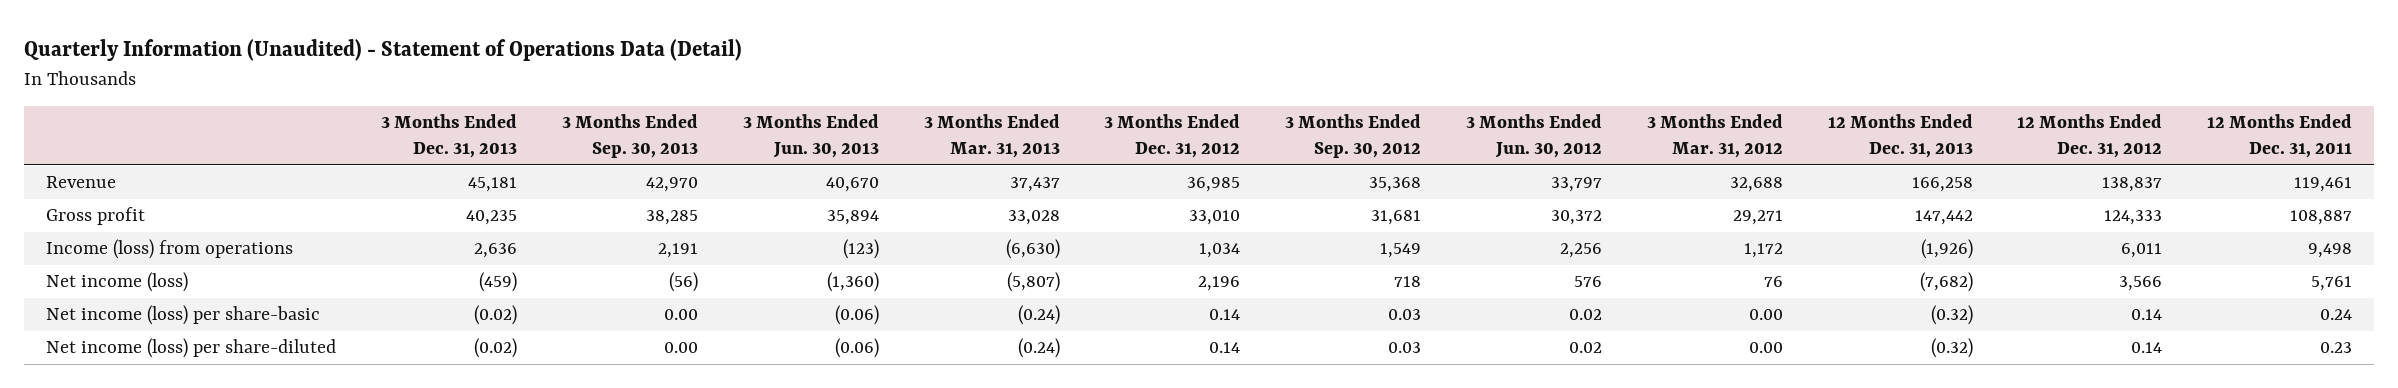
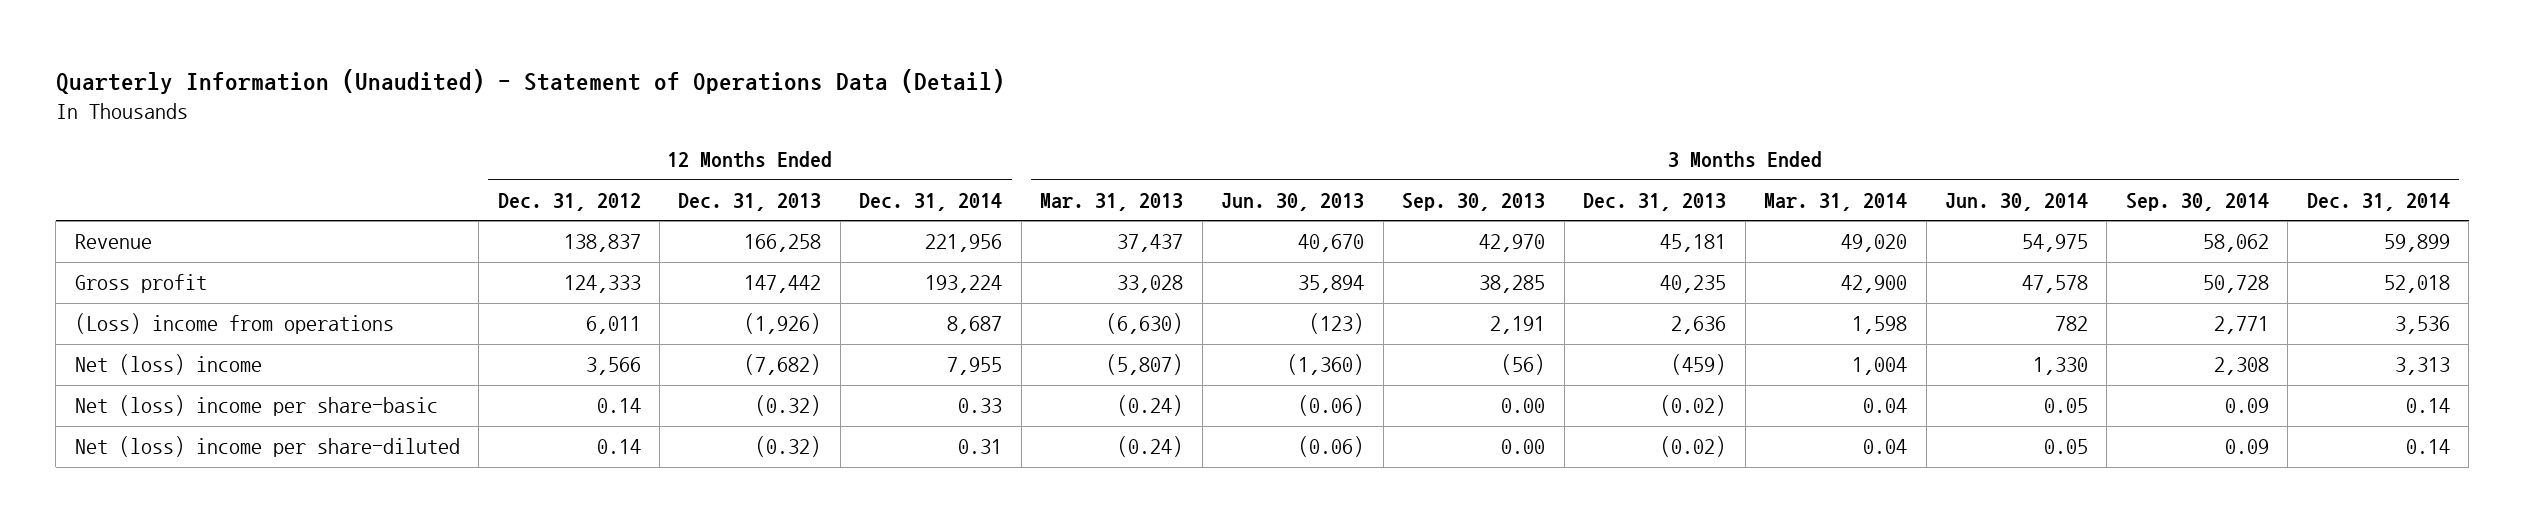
- | 3 Months Ended Dec. 31, 2013 | 3 Months Ended Sep. 30, 2013 | 3 Months Ended Jun. 30, 2013 | 3 Months Ended Mar. 31, 2013 | 3 Months Ended Dec. 31, 2012 | 3 Months Ended Sep. 30, 2012 | 3 Months Ended Jun. 30, 2012 | 3 Months Ended Mar. 31, 2012 | 12 Months Ended Dec. 31, 2013 | 12 Months Ended Dec. 31, 2012 | 12 Months Ended Dec. 31, 2011
+ | 12 Months Ended Dec. 31, 2012 | 12 Months Ended Dec. 31, 2013 | 12 Months Ended Dec. 31, 2014 | 3 Months Ended Mar. 31, 2013 | 3 Months Ended Jun. 30, 2013 | 3 Months Ended Sep. 30, 2013 | 3 Months Ended Dec. 31, 2013 | 3 Months Ended Mar. 31, 2014 | 3 Months Ended Jun. 30, 2014 | 3 Months Ended Sep. 30, 2014 | 3 Months Ended Dec. 31, 2014
- Income (loss) from operations | 2,636 | 2,191 | (123) | (6,630) | 1,034 | 1,549 | 2,256 | 1,172 | (1,926) | 6,011 | 9,498
- Net income (loss) | (459) | (56) | (1,360) | (5,807) | 2,196 | 718 | 576 | 76 | (7,682) | 3,566 | 5,761
- Net income (loss) per share-basic | (0.02) | 0.00 | (0.06) | (0.24) | 0.14 | 0.03 | 0.02 | 0.00 | (0.32) | 0.14 | 0.24
- Net income (loss) per share-diluted | (0.02) | 0.00 | (0.06) | (0.24) | 0.14 | 0.03 | 0.02 | 0.00 | (0.32) | 0.14 | 0.23
+ (Loss) income from operations | 6,011 | (1,926) | 8,687 | (6,630) | (123) | 2,191 | 2,636 | 1,598 | 782 | 2,771 | 3,536
+ Net (loss) income | 3,566 | (7,682) | 7,955 | (5,807) | (1,360) | (56) | (459) | 1,004 | 1,330 | 2,308 | 3,313
+ Net (loss) income per share-basic | 0.14 | (0.32) | 0.33 | (0.24) | (0.06) | 0.00 | (0.02) | 0.04 | 0.05 | 0.09 | 0.14
+ Net (loss) income per share-diluted | 0.14 | (0.32) | 0.31 | (0.24) | (0.06) | 0.00 | (0.02) | 0.04 | 0.05 | 0.09 | 0.14

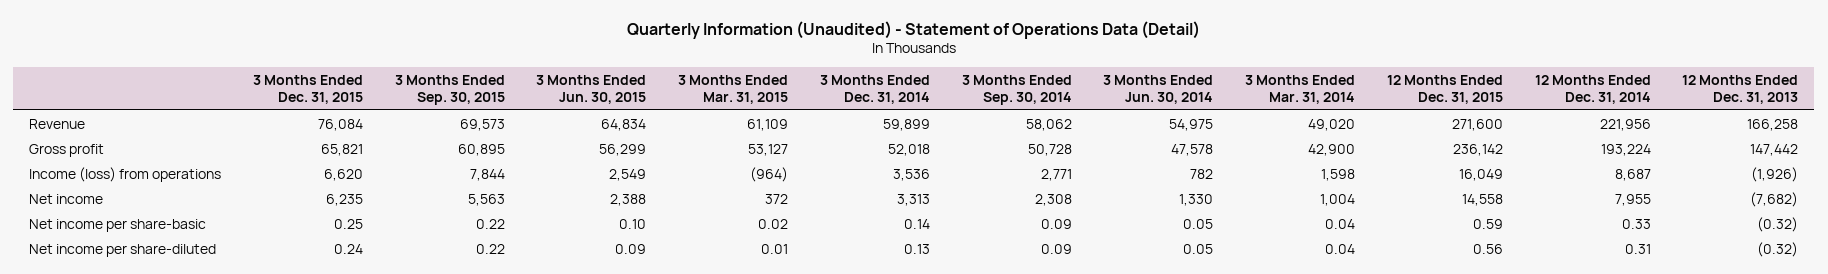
- | 12 Months Ended Dec. 31, 2012 | 12 Months Ended Dec. 31, 2013 | 12 Months Ended Dec. 31, 2014 | 3 Months Ended Mar. 31, 2013 | 3 Months Ended Jun. 30, 2013 | 3 Months Ended Sep. 30, 2013 | 3 Months Ended Dec. 31, 2013 | 3 Months Ended Mar. 31, 2014 | 3 Months Ended Jun. 30, 2014 | 3 Months Ended Sep. 30, 2014 | 3 Months Ended Dec. 31, 2014
+ | 3 Months Ended Dec. 31, 2015 | 3 Months Ended Sep. 30, 2015 | 3 Months Ended Jun. 30, 2015 | 3 Months Ended Mar. 31, 2015 | 3 Months Ended Dec. 31, 2014 | 3 Months Ended Sep. 30, 2014 | 3 Months Ended Jun. 30, 2014 | 3 Months Ended Mar. 31, 2014 | 12 Months Ended Dec. 31, 2015 | 12 Months Ended Dec. 31, 2014 | 12 Months Ended Dec. 31, 2013
- (Loss) income from operations | 6,011 | (1,926) | 8,687 | (6,630) | (123) | 2,191 | 2,636 | 1,598 | 782 | 2,771 | 3,536
- Net (loss) income | 3,566 | (7,682) | 7,955 | (5,807) | (1,360) | (56) | (459) | 1,004 | 1,330 | 2,308 | 3,313
- Net (loss) income per share-basic | 0.14 | (0.32) | 0.33 | (0.24) | (0.06) | 0.00 | (0.02) | 0.04 | 0.05 | 0.09 | 0.14
- Net (loss) income per share-diluted | 0.14 | (0.32) | 0.31 | (0.24) | (0.06) | 0.00 | (0.02) | 0.04 | 0.05 | 0.09 | 0.14
+ Income (loss) from operations | 6,620 | 7,844 | 2,549 | (964) | 3,536 | 2,771 | 782 | 1,598 | 16,049 | 8,687 | (1,926)
+ Net income | 6,235 | 5,563 | 2,388 | 372 | 3,313 | 2,308 | 1,330 | 1,004 | 14,558 | 7,955 | (7,682)
+ Net income per share-basic | 0.25 | 0.22 | 0.10 | 0.02 | 0.14 | 0.09 | 0.05 | 0.04 | 0.59 | 0.33 | (0.32)
+ Net income per share-diluted | 0.24 | 0.22 | 0.09 | 0.01 | 0.13 | 0.09 | 0.05 | 0.04 | 0.56 | 0.31 | (0.32)

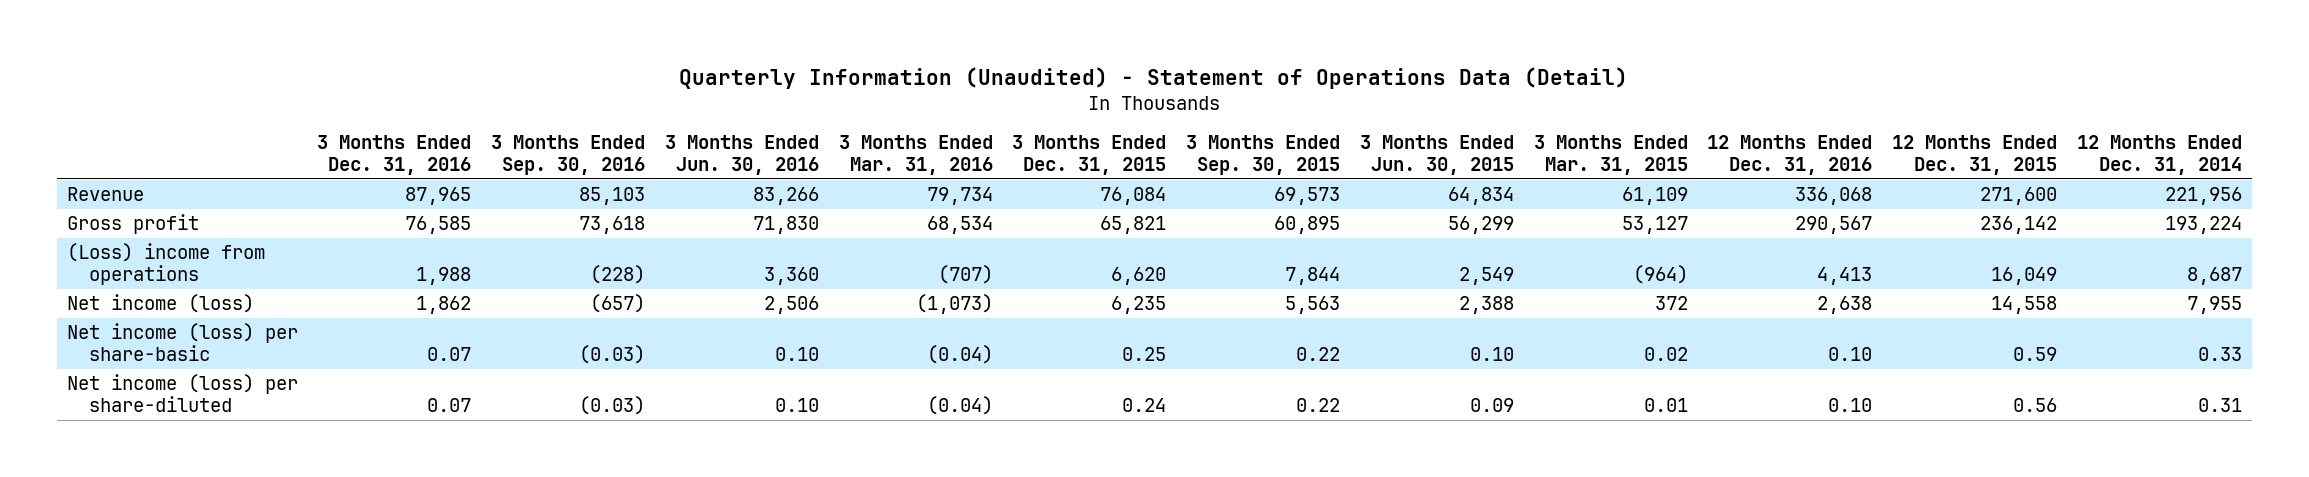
- | 3 Months Ended Dec. 31, 2015 | 3 Months Ended Sep. 30, 2015 | 3 Months Ended Jun. 30, 2015 | 3 Months Ended Mar. 31, 2015 | 3 Months Ended Dec. 31, 2014 | 3 Months Ended Sep. 30, 2014 | 3 Months Ended Jun. 30, 2014 | 3 Months Ended Mar. 31, 2014 | 12 Months Ended Dec. 31, 2015 | 12 Months Ended Dec. 31, 2014 | 12 Months Ended Dec. 31, 2013
+ | 3 Months Ended Dec. 31, 2016 | 3 Months Ended Sep. 30, 2016 | 3 Months Ended Jun. 30, 2016 | 3 Months Ended Mar. 31, 2016 | 3 Months Ended Dec. 31, 2015 | 3 Months Ended Sep. 30, 2015 | 3 Months Ended Jun. 30, 2015 | 3 Months Ended Mar. 31, 2015 | 12 Months Ended Dec. 31, 2016 | 12 Months Ended Dec. 31, 2015 | 12 Months Ended Dec. 31, 2014
- Income (loss) from operations | 6,620 | 7,844 | 2,549 | (964) | 3,536 | 2,771 | 782 | 1,598 | 16,049 | 8,687 | (1,926)
- Net income | 6,235 | 5,563 | 2,388 | 372 | 3,313 | 2,308 | 1,330 | 1,004 | 14,558 | 7,955 | (7,682)
- Net income per share-basic | 0.25 | 0.22 | 0.10 | 0.02 | 0.14 | 0.09 | 0.05 | 0.04 | 0.59 | 0.33 | (0.32)
- Net income per share-diluted | 0.24 | 0.22 | 0.09 | 0.01 | 0.13 | 0.09 | 0.05 | 0.04 | 0.56 | 0.31 | (0.32)
+ (Loss) income from operations | 1,988 | (228) | 3,360 | (707) | 6,620 | 7,844 | 2,549 | (964) | 4,413 | 16,049 | 8,687
+ Net income (loss) | 1,862 | (657) | 2,506 | (1,073) | 6,235 | 5,563 | 2,388 | 372 | 2,638 | 14,558 | 7,955
+ Net income (loss) per share-basic | 0.07 | (0.03) | 0.10 | (0.04) | 0.25 | 0.22 | 0.10 | 0.02 | 0.10 | 0.59 | 0.33
+ Net income (loss) per share-diluted | 0.07 | (0.03) | 0.10 | (0.04) | 0.24 | 0.22 | 0.09 | 0.01 | 0.10 | 0.56 | 0.31

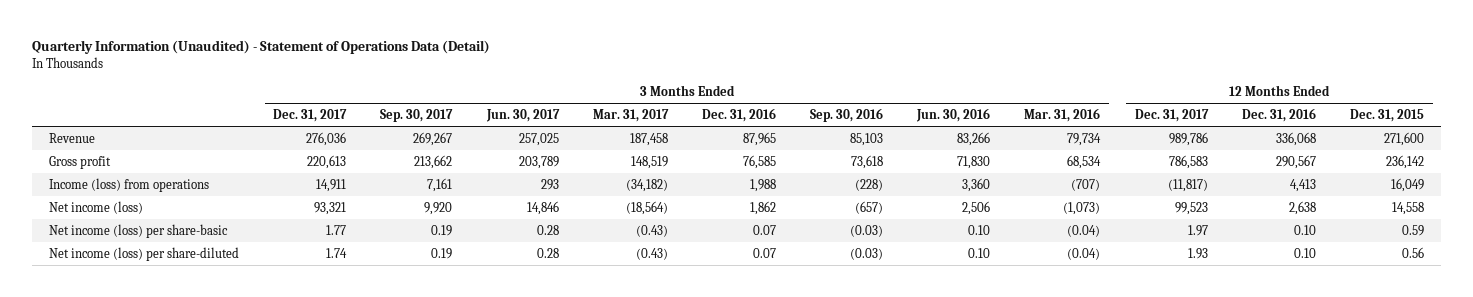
- | 3 Months Ended Dec. 31, 2016 | 3 Months Ended Sep. 30, 2016 | 3 Months Ended Jun. 30, 2016 | 3 Months Ended Mar. 31, 2016 | 3 Months Ended Dec. 31, 2015 | 3 Months Ended Sep. 30, 2015 | 3 Months Ended Jun. 30, 2015 | 3 Months Ended Mar. 31, 2015 | 12 Months Ended Dec. 31, 2016 | 12 Months Ended Dec. 31, 2015 | 12 Months Ended Dec. 31, 2014
+ | 3 Months Ended Dec. 31, 2017 | 3 Months Ended Sep. 30, 2017 | 3 Months Ended Jun. 30, 2017 | 3 Months Ended Mar. 31, 2017 | 3 Months Ended Dec. 31, 2016 | 3 Months Ended Sep. 30, 2016 | 3 Months Ended Jun. 30, 2016 | 3 Months Ended Mar. 31, 2016 | 12 Months Ended Dec. 31, 2017 | 12 Months Ended Dec. 31, 2016 | 12 Months Ended Dec. 31, 2015
- (Loss) income from operations | 1,988 | (228) | 3,360 | (707) | 6,620 | 7,844 | 2,549 | (964) | 4,413 | 16,049 | 8,687
+ Income (loss) from operations | 14,911 | 7,161 | 293 | (34,182) | 1,988 | (228) | 3,360 | (707) | (11,817) | 4,413 | 16,049

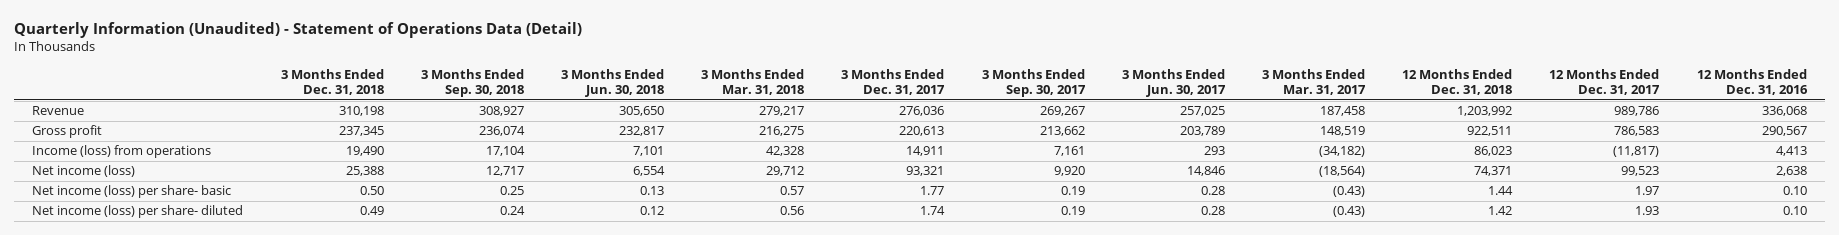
- | 3 Months Ended Dec. 31, 2017 | 3 Months Ended Sep. 30, 2017 | 3 Months Ended Jun. 30, 2017 | 3 Months Ended Mar. 31, 2017 | 3 Months Ended Dec. 31, 2016 | 3 Months Ended Sep. 30, 2016 | 3 Months Ended Jun. 30, 2016 | 3 Months Ended Mar. 31, 2016 | 12 Months Ended Dec. 31, 2017 | 12 Months Ended Dec. 31, 2016 | 12 Months Ended Dec. 31, 2015
+ | 3 Months Ended Dec. 31, 2018 | 3 Months Ended Sep. 30, 2018 | 3 Months Ended Jun. 30, 2018 | 3 Months Ended Mar. 31, 2018 | 3 Months Ended Dec. 31, 2017 | 3 Months Ended Sep. 30, 2017 | 3 Months Ended Jun. 30, 2017 | 3 Months Ended Mar. 31, 2017 | 12 Months Ended Dec. 31, 2018 | 12 Months Ended Dec. 31, 2017 | 12 Months Ended Dec. 31, 2016
- Net income (loss) per share-basic | 1.77 | 0.19 | 0.28 | (0.43) | 0.07 | (0.03) | 0.10 | (0.04) | 1.97 | 0.10 | 0.59
- Net income (loss) per share-diluted | 1.74 | 0.19 | 0.28 | (0.43) | 0.07 | (0.03) | 0.10 | (0.04) | 1.93 | 0.10 | 0.56
+ Net income (loss) per share- basic | 0.50 | 0.25 | 0.13 | 0.57 | 1.77 | 0.19 | 0.28 | (0.43) | 1.44 | 1.97 | 0.10
+ Net income (loss) per share- diluted | 0.49 | 0.24 | 0.12 | 0.56 | 1.74 | 0.19 | 0.28 | (0.43) | 1.42 | 1.93 | 0.10

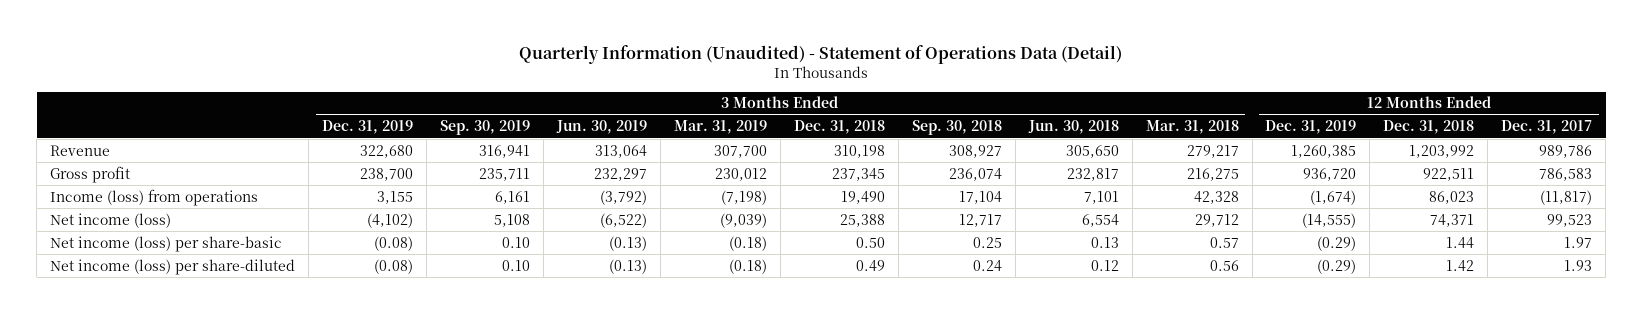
- | 3 Months Ended Dec. 31, 2018 | 3 Months Ended Sep. 30, 2018 | 3 Months Ended Jun. 30, 2018 | 3 Months Ended Mar. 31, 2018 | 3 Months Ended Dec. 31, 2017 | 3 Months Ended Sep. 30, 2017 | 3 Months Ended Jun. 30, 2017 | 3 Months Ended Mar. 31, 2017 | 12 Months Ended Dec. 31, 2018 | 12 Months Ended Dec. 31, 2017 | 12 Months Ended Dec. 31, 2016
+ | 3 Months Ended Dec. 31, 2019 | 3 Months Ended Sep. 30, 2019 | 3 Months Ended Jun. 30, 2019 | 3 Months Ended Mar. 31, 2019 | 3 Months Ended Dec. 31, 2018 | 3 Months Ended Sep. 30, 2018 | 3 Months Ended Jun. 30, 2018 | 3 Months Ended Mar. 31, 2018 | 12 Months Ended Dec. 31, 2019 | 12 Months Ended Dec. 31, 2018 | 12 Months Ended Dec. 31, 2017
- Net income (loss) per share- basic | 0.50 | 0.25 | 0.13 | 0.57 | 1.77 | 0.19 | 0.28 | (0.43) | 1.44 | 1.97 | 0.10
- Net income (loss) per share- diluted | 0.49 | 0.24 | 0.12 | 0.56 | 1.74 | 0.19 | 0.28 | (0.43) | 1.42 | 1.93 | 0.10
+ Net income (loss) per share-basic | (0.08) | 0.10 | (0.13) | (0.18) | 0.50 | 0.25 | 0.13 | 0.57 | (0.29) | 1.44 | 1.97
+ Net income (loss) per share-diluted | (0.08) | 0.10 | (0.13) | (0.18) | 0.49 | 0.24 | 0.12 | 0.56 | (0.29) | 1.42 | 1.93

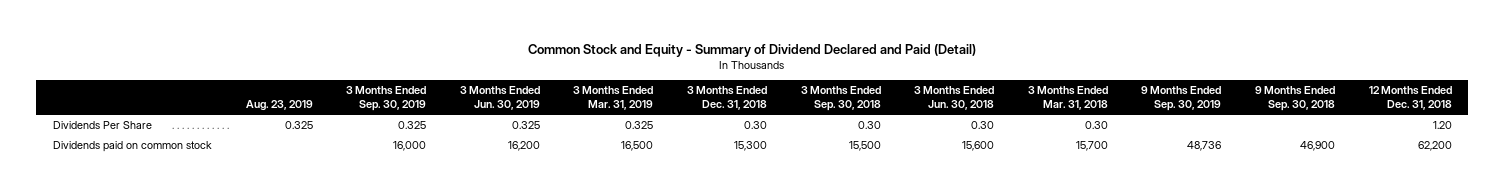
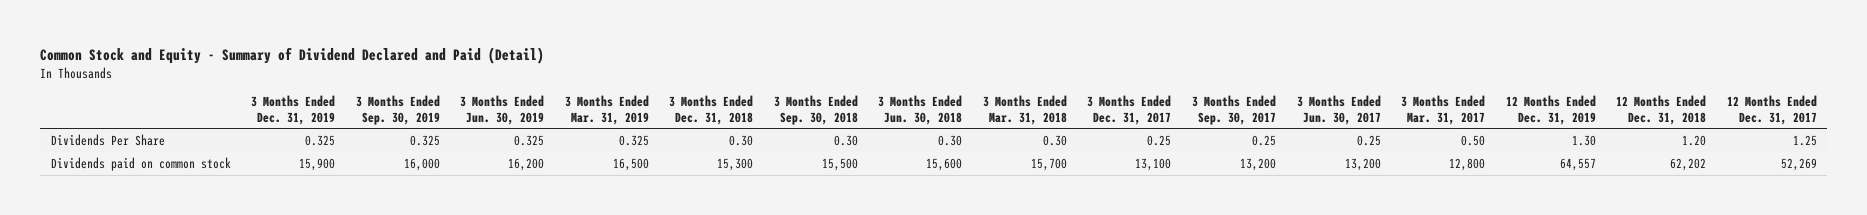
- | Aug. 23, 2019 | 3 Months Ended Sep. 30, 2019 | 3 Months Ended Jun. 30, 2019 | 3 Months Ended Mar. 31, 2019 | 3 Months Ended Dec. 31, 2018 | 3 Months Ended Sep. 30, 2018 | 3 Months Ended Jun. 30, 2018 | 3 Months Ended Mar. 31, 2018 | 9 Months Ended Sep. 30, 2019 | 9 Months Ended Sep. 30, 2018 | 12 Months Ended Dec. 31, 2018
+ | 3 Months Ended Dec. 31, 2019 | 3 Months Ended Sep. 30, 2019 | 3 Months Ended Jun. 30, 2019 | 3 Months Ended Mar. 31, 2019 | 3 Months Ended Dec. 31, 2018 | 3 Months Ended Sep. 30, 2018 | 3 Months Ended Jun. 30, 2018 | 3 Months Ended Mar. 31, 2018 | 3 Months Ended Dec. 31, 2017 | 3 Months Ended Sep. 30, 2017 | 3 Months Ended Jun. 30, 2017 | 3 Months Ended Mar. 31, 2017 | 12 Months Ended Dec. 31, 2019 | 12 Months Ended Dec. 31, 2018 | 12 Months Ended Dec. 31, 2017
- Dividends paid on common stock | | 16,000 | 16,200 | 16,500 | 15,300 | 15,500 | 15,600 | 15,700 | 48,736 | 46,900 | 62,200
+ Dividends paid on common stock | 15,900 | 16,000 | 16,200 | 16,500 | 15,300 | 15,500 | 15,600 | 15,700 | 13,100 | 13,200 | 13,200 | 12,800 | 64,557 | 62,202 | 52,269

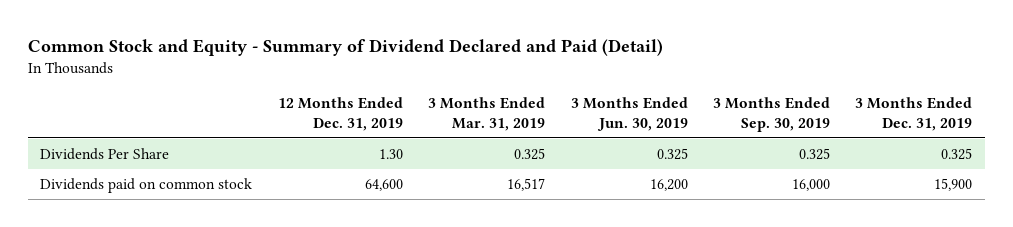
- | 3 Months Ended Dec. 31, 2019 | 3 Months Ended Sep. 30, 2019 | 3 Months Ended Jun. 30, 2019 | 3 Months Ended Mar. 31, 2019 | 3 Months Ended Dec. 31, 2018 | 3 Months Ended Sep. 30, 2018 | 3 Months Ended Jun. 30, 2018 | 3 Months Ended Mar. 31, 2018 | 3 Months Ended Dec. 31, 2017 | 3 Months Ended Sep. 30, 2017 | 3 Months Ended Jun. 30, 2017 | 3 Months Ended Mar. 31, 2017 | 12 Months Ended Dec. 31, 2019 | 12 Months Ended Dec. 31, 2018 | 12 Months Ended Dec. 31, 2017
+ | 12 Months Ended Dec. 31, 2019 | 3 Months Ended Mar. 31, 2019 | 3 Months Ended Jun. 30, 2019 | 3 Months Ended Sep. 30, 2019 | 3 Months Ended Dec. 31, 2019
- Dividends paid on common stock | 15,900 | 16,000 | 16,200 | 16,500 | 15,300 | 15,500 | 15,600 | 15,700 | 13,100 | 13,200 | 13,200 | 12,800 | 64,557 | 62,202 | 52,269
+ Dividends paid on common stock | 64,600 | 16,517 | 16,200 | 16,000 | 15,900

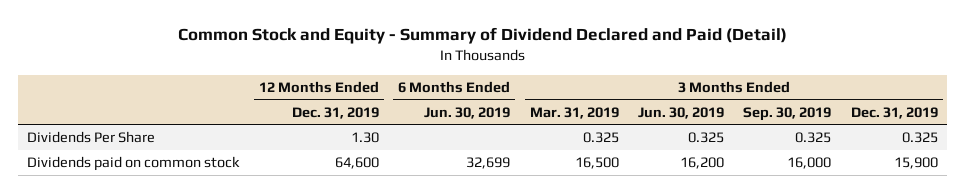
- | 12 Months Ended Dec. 31, 2019 | 3 Months Ended Mar. 31, 2019 | 3 Months Ended Jun. 30, 2019 | 3 Months Ended Sep. 30, 2019 | 3 Months Ended Dec. 31, 2019
+ | 12 Months Ended Dec. 31, 2019 | 6 Months Ended Jun. 30, 2019 | 3 Months Ended Mar. 31, 2019 | 3 Months Ended Jun. 30, 2019 | 3 Months Ended Sep. 30, 2019 | 3 Months Ended Dec. 31, 2019
- Dividends paid on common stock | 64,600 | 16,517 | 16,200 | 16,000 | 15,900
+ Dividends paid on common stock | 64,600 | 32,699 | 16,500 | 16,200 | 16,000 | 15,900

